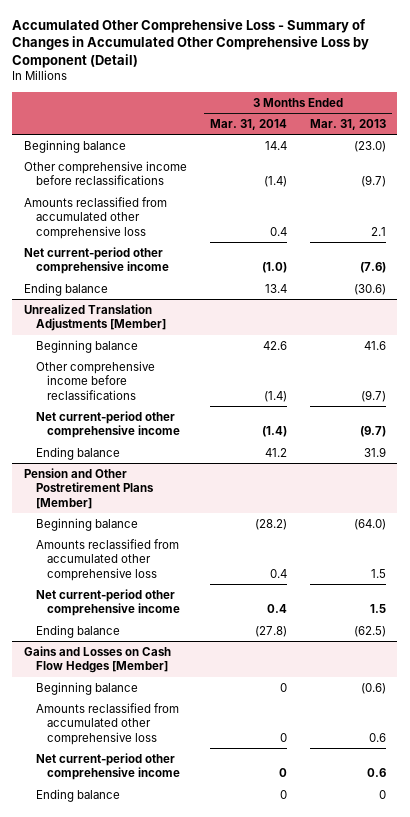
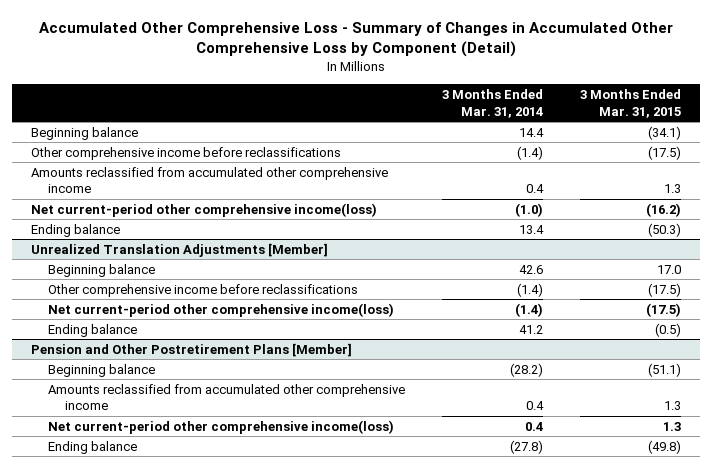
- | 3 Months Ended Mar. 31, 2014 | 3 Months Ended Mar. 31, 2013
+ | 3 Months Ended Mar. 31, 2014 | 3 Months Ended Mar. 31, 2015
- Amounts reclassified from accumulated other comprehensive loss | 0.4 | 2.1
- Net current-period other comprehensive income | (1.0) | (7.6)
+ Amounts reclassified from accumulated other comprehensive income | 0.4 | 1.3
+ Net current-period other comprehensive income(loss) | (1.0) | (16.2)
@ Unrealized Translation Adjustments [Member]
- Net current-period other comprehensive income | (1.4) | (9.7)
+ Net current-period other comprehensive income(loss) | (1.4) | (17.5)
@ Pension and Other Postretirement Plans [Member]
- Amounts reclassified from accumulated other comprehensive loss | 0.4 | 1.5
- Net current-period other comprehensive income | 0.4 | 1.5
+ Amounts reclassified from accumulated other comprehensive income | 0.4 | 1.3
+ Net current-period other comprehensive income(loss) | 0.4 | 1.3
- Gains and Losses on Cash Flow Hedges [Member]
- Beginning balance | 0 | (0.6)
- Amounts reclassified from accumulated other comprehensive loss | 0 | 0.6
- Net current-period other comprehensive income | 0 | 0.6
- Ending balance | 0 | 0

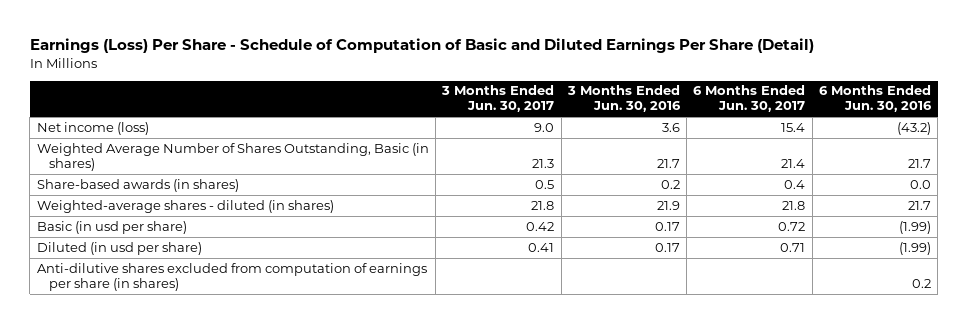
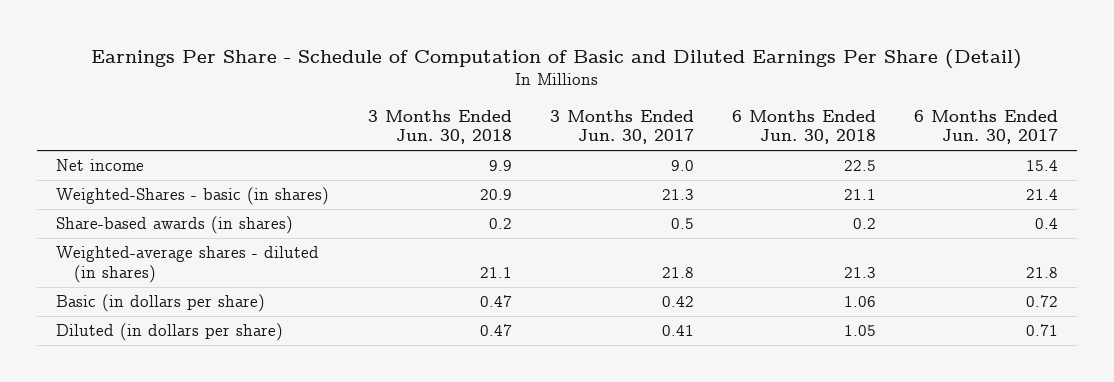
- Earnings (Loss) Per Share - Schedule of Computation of Basic and Diluted Earnings Per Share (Detail)
+ Earnings Per Share - Schedule of Computation of Basic and Diluted Earnings Per Share (Detail)
- | 3 Months Ended Jun. 30, 2017 | 3 Months Ended Jun. 30, 2016 | 6 Months Ended Jun. 30, 2017 | 6 Months Ended Jun. 30, 2016
+ | 3 Months Ended Jun. 30, 2018 | 3 Months Ended Jun. 30, 2017 | 6 Months Ended Jun. 30, 2018 | 6 Months Ended Jun. 30, 2017
- Net income (loss) | 9.0 | 3.6 | 15.4 | (43.2)
- Weighted Average Number of Shares Outstanding, Basic (in shares) | 21.3 | 21.7 | 21.4 | 21.7
+ Net income | 9.9 | 9.0 | 22.5 | 15.4
+ Weighted-Shares - basic (in shares) | 20.9 | 21.3 | 21.1 | 21.4
- Basic (in usd per share) | 0.42 | 0.17 | 0.72 | (1.99)
- Diluted (in usd per share) | 0.41 | 0.17 | 0.71 | (1.99)
- Anti-dilutive shares excluded from computation of earnings per share (in shares) | | | | 0.2
+ Basic (in dollars per share) | 0.47 | 0.42 | 1.06 | 0.72
+ Diluted (in dollars per share) | 0.47 | 0.41 | 1.05 | 0.71

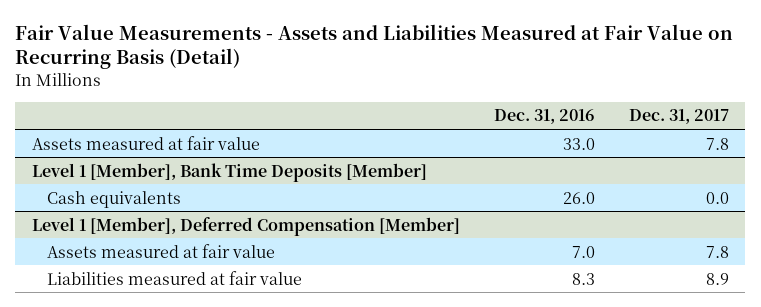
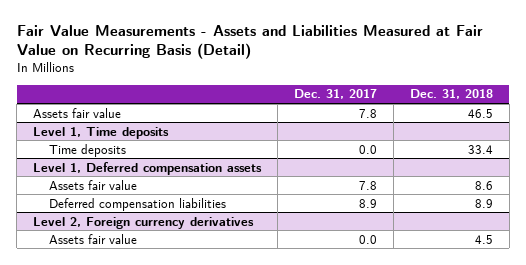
- | Dec. 31, 2016 | Dec. 31, 2017
+ | Dec. 31, 2017 | Dec. 31, 2018
- Assets measured at fair value | 33.0 | 7.8
- Level 1 [Member], Bank Time Deposits [Member]
- Cash equivalents | 26.0 | 0.0
- Level 1 [Member], Deferred Compensation [Member]
- Assets measured at fair value | 7.0 | 7.8
- Liabilities measured at fair value | 8.3 | 8.9
+ Assets fair value | 7.8 | 46.5
+ Level 1, Time deposits
+ Time deposits | 0.0 | 33.4
+ Level 1, Deferred compensation assets
+ Assets fair value | 7.8 | 8.6
+ Deferred compensation liabilities | 8.9 | 8.9
+ Level 2, Foreign currency derivatives
+ Assets fair value | 0.0 | 4.5

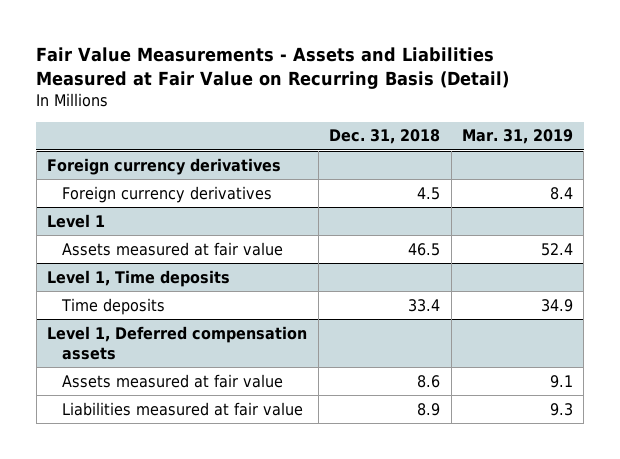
- | Dec. 31, 2017 | Dec. 31, 2018
+ | Dec. 31, 2018 | Mar. 31, 2019
- Assets fair value | 7.8 | 46.5
+ Foreign currency derivatives
+ Foreign currency derivatives | 4.5 | 8.4
+ Level 1
+ Assets measured at fair value | 46.5 | 52.4
@ Level 1, Deferred compensation assets
- Assets fair value | 7.8 | 8.6
- Deferred compensation liabilities | 8.9 | 8.9
- Level 2, Foreign currency derivatives
- Assets fair value | 0.0 | 4.5
@ Level 1, Deferred compensation assets
+ Assets measured at fair value | 8.6 | 9.1
+ Liabilities measured at fair value | 8.9 | 9.3

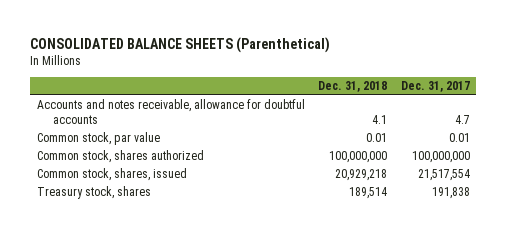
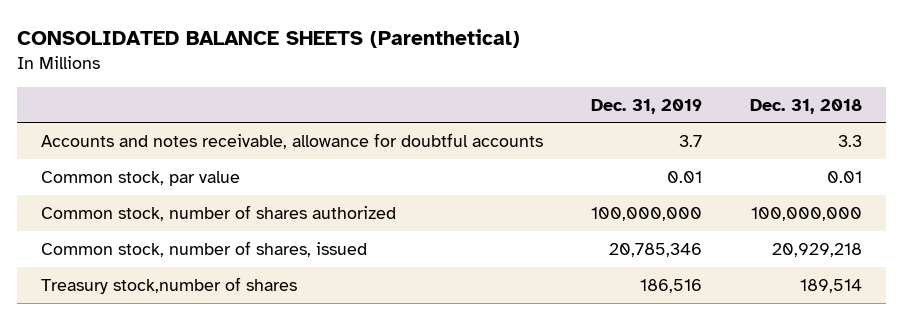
- | Dec. 31, 2018 | Dec. 31, 2017
+ | Dec. 31, 2019 | Dec. 31, 2018
- Accounts and notes receivable, allowance for doubtful accounts | 4.1 | 4.7
+ Accounts and notes receivable, allowance for doubtful accounts | 3.7 | 3.3
- Common stock, shares authorized | 100,000,000 | 100,000,000
- Common stock, shares, issued | 20,929,218 | 21,517,554
- Treasury stock, shares | 189,514 | 191,838
+ Common stock, number of shares authorized | 100,000,000 | 100,000,000
+ Common stock, number of shares, issued | 20,785,346 | 20,929,218
+ Treasury stock,number of shares | 186,516 | 189,514

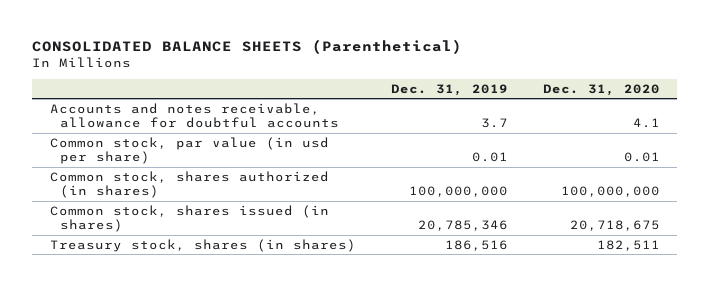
- | Dec. 31, 2019 | Dec. 31, 2018
+ | Dec. 31, 2019 | Dec. 31, 2020
- Common stock, par value | 0.01 | 0.01
- Common stock, number of shares authorized | 100,000,000 | 100,000,000
- Common stock, number of shares, issued | 20,785,346 | 20,929,218
- Treasury stock,number of shares | 186,516 | 189,514
+ Common stock, par value (in usd per share) | 0.01 | 0.01
+ Common stock, shares authorized (in shares) | 100,000,000 | 100,000,000
+ Common stock, shares issued (in shares) | 20,785,346 | 20,718,675
+ Treasury stock, shares (in shares) | 186,516 | 182,511

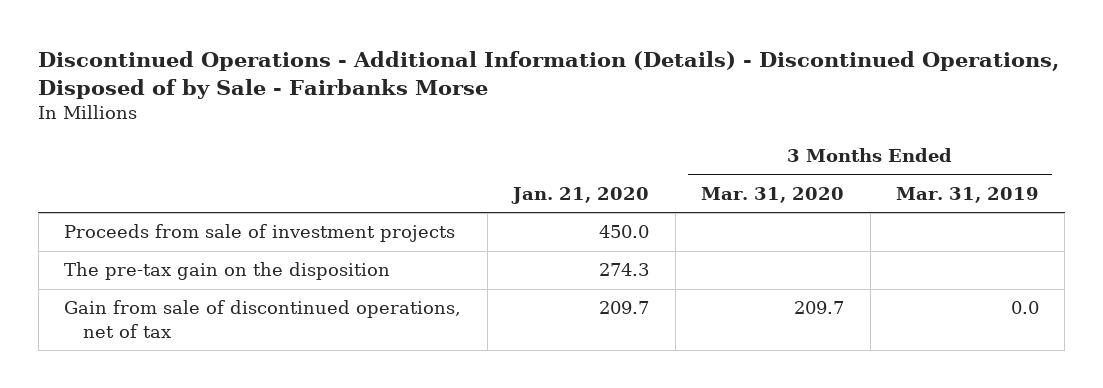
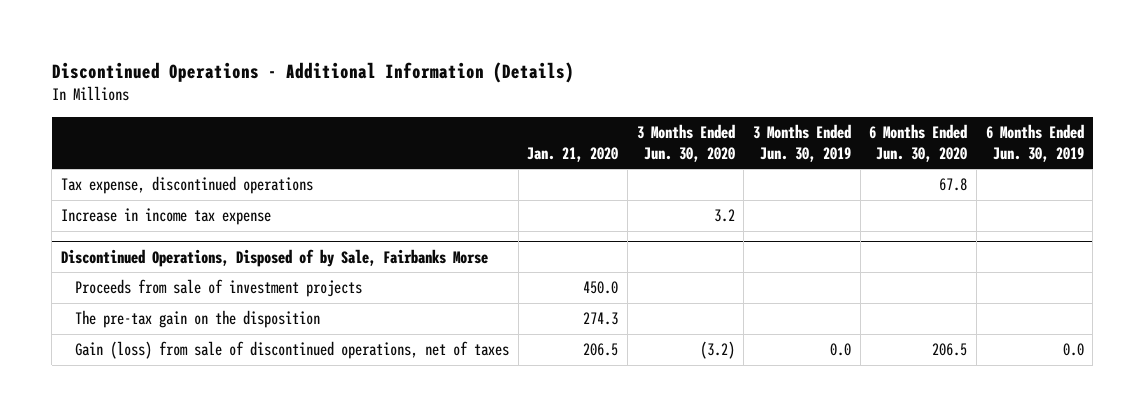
- Discontinued Operations - Additional Information (Details) - Discontinued Operations, Disposed of by Sale - Fairbanks Morse
+ Discontinued Operations - Additional Information (Details)
- | Jan. 21, 2020 | 3 Months Ended Mar. 31, 2020 | 3 Months Ended Mar. 31, 2019
+ | Jan. 21, 2020 | 3 Months Ended Jun. 30, 2020 | 3 Months Ended Jun. 30, 2019 | 6 Months Ended Jun. 30, 2020 | 6 Months Ended Jun. 30, 2019
+ Tax expense, discontinued operations | | | | 67.8 |
+ Increase in income tax expense | | 3.2 | | |
+ Discontinued Operations, Disposed of by Sale, Fairbanks Morse
- Gain from sale of discontinued operations, net of tax | 209.7 | 209.7 | 0.0
+ Gain (loss) from sale of discontinued operations, net of taxes | 206.5 | (3.2) | 0.0 | 206.5 | 0.0

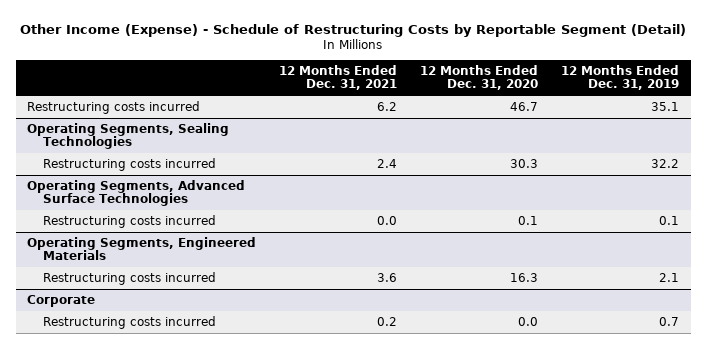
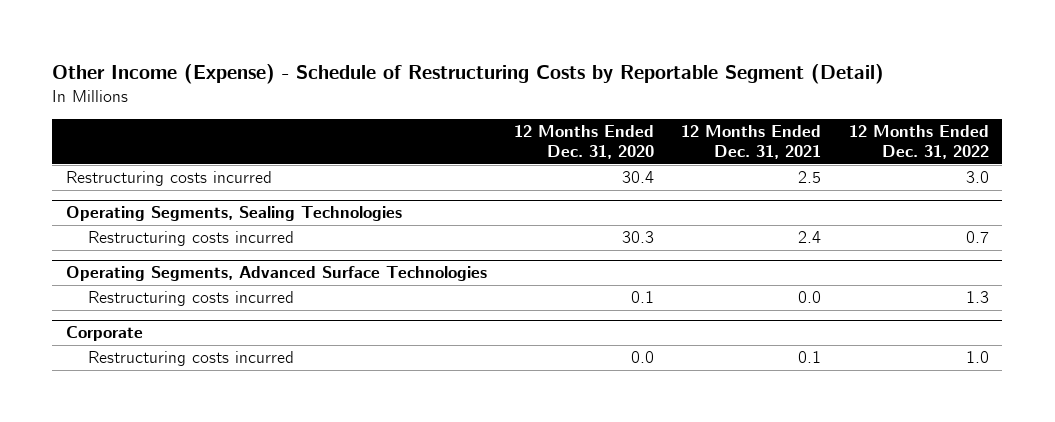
- | 12 Months Ended Dec. 31, 2021 | 12 Months Ended Dec. 31, 2020 | 12 Months Ended Dec. 31, 2019
+ | 12 Months Ended Dec. 31, 2020 | 12 Months Ended Dec. 31, 2021 | 12 Months Ended Dec. 31, 2022
- Restructuring costs incurred | 6.2 | 46.7 | 35.1
+ Restructuring costs incurred | 30.4 | 2.5 | 3.0
- Operating Segments, Engineered Materials
- Restructuring costs incurred | 3.6 | 16.3 | 2.1
@ Corporate
- Restructuring costs incurred | 0.2 | 0.0 | 0.7
+ Restructuring costs incurred | 0.0 | 0.1 | 1.0

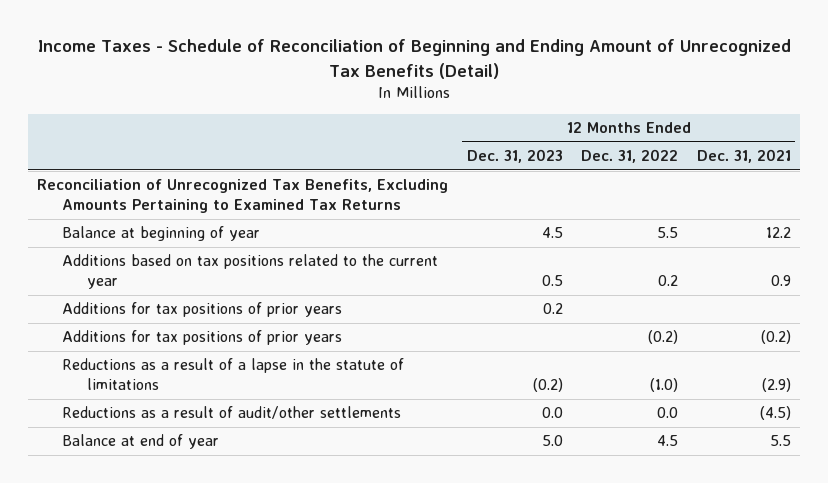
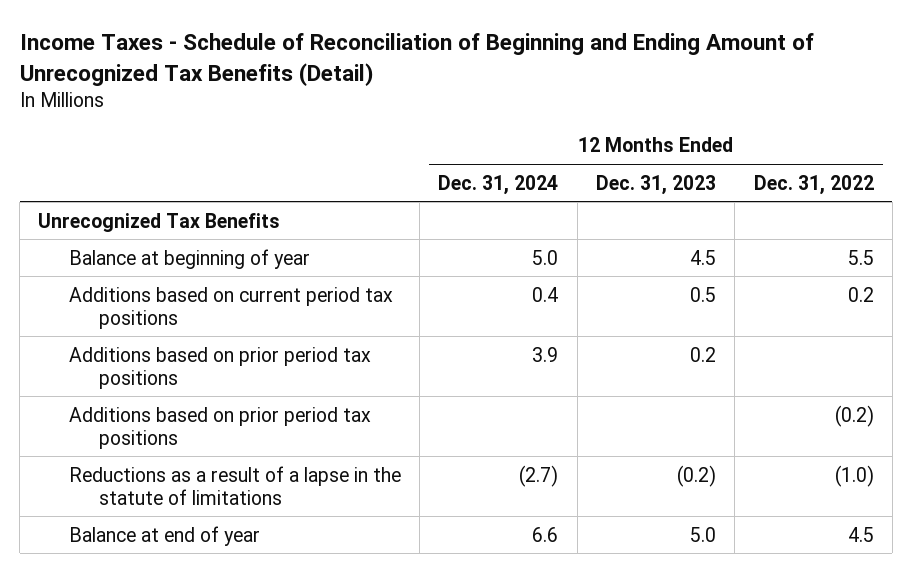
- | 12 Months Ended Dec. 31, 2023 | 12 Months Ended Dec. 31, 2022 | 12 Months Ended Dec. 31, 2021
+ | 12 Months Ended Dec. 31, 2024 | 12 Months Ended Dec. 31, 2023 | 12 Months Ended Dec. 31, 2022
- Reconciliation of Unrecognized Tax Benefits, Excluding Amounts Pertaining to Examined Tax Returns
+ Unrecognized Tax Benefits
- Additions based on tax positions related to the current year | 0.5 | 0.2 | 0.9
- Additions for tax positions of prior years | 0.2 | |
- Additions for tax positions of prior years | | (0.2) | (0.2)
+ Additions based on current period tax positions | 0.4 | 0.5 | 0.2
+ Additions based on prior period tax positions | 3.9 | 0.2 |
+ Additions based on prior period tax positions | | | (0.2)
- Reductions as a result of audit/other settlements | 0.0 | 0.0 | (4.5)

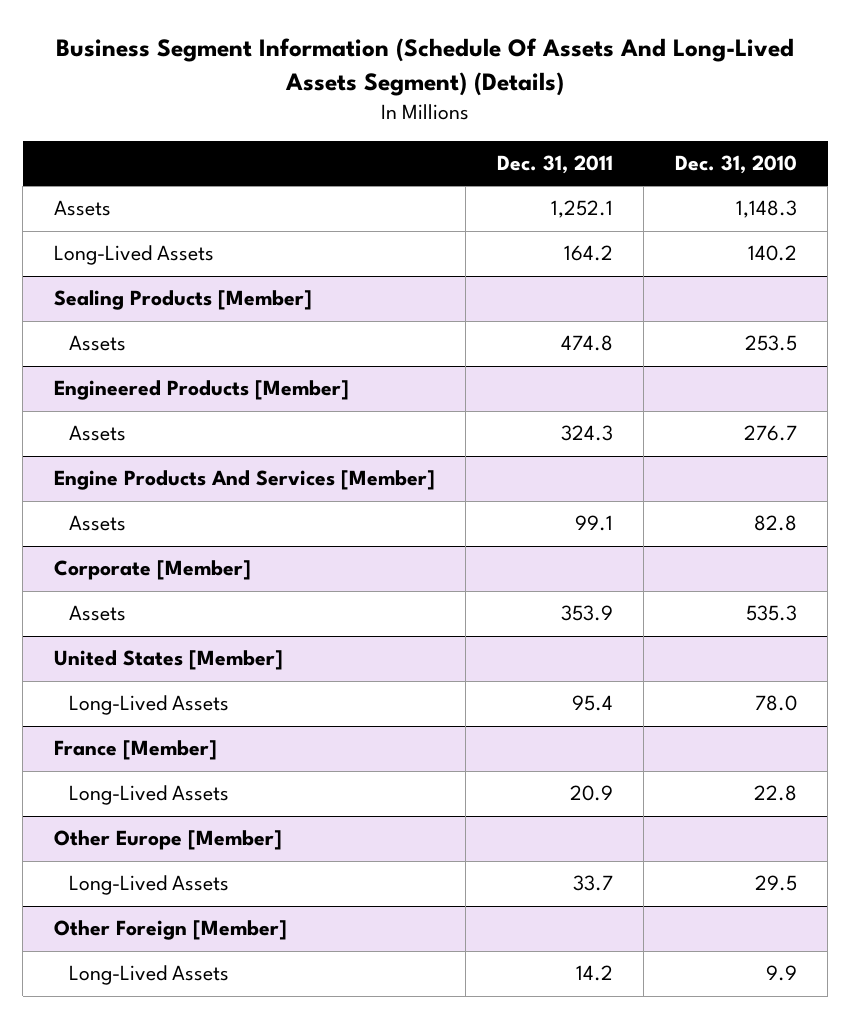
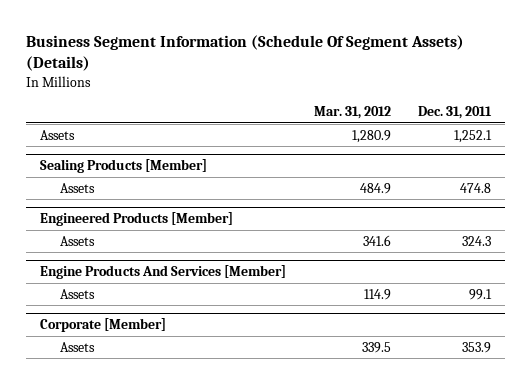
- Business Segment Information (Schedule Of Assets And Long-Lived Assets Segment) (Details)
+ Business Segment Information (Schedule Of Segment Assets) (Details)
- | Dec. 31, 2011 | Dec. 31, 2010
+ | Mar. 31, 2012 | Dec. 31, 2011
- Long-Lived Assets | 164.2 | 140.2
- United States [Member]
- Long-Lived Assets | 95.4 | 78.0
- France [Member]
- Long-Lived Assets | 20.9 | 22.8
- Other Europe [Member]
- Long-Lived Assets | 33.7 | 29.5
- Other Foreign [Member]
- Long-Lived Assets | 14.2 | 9.9

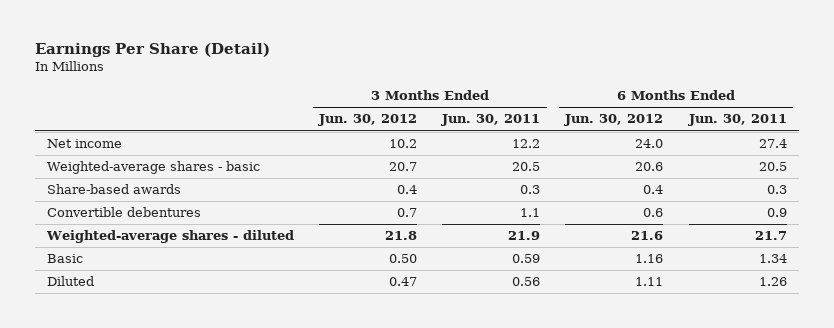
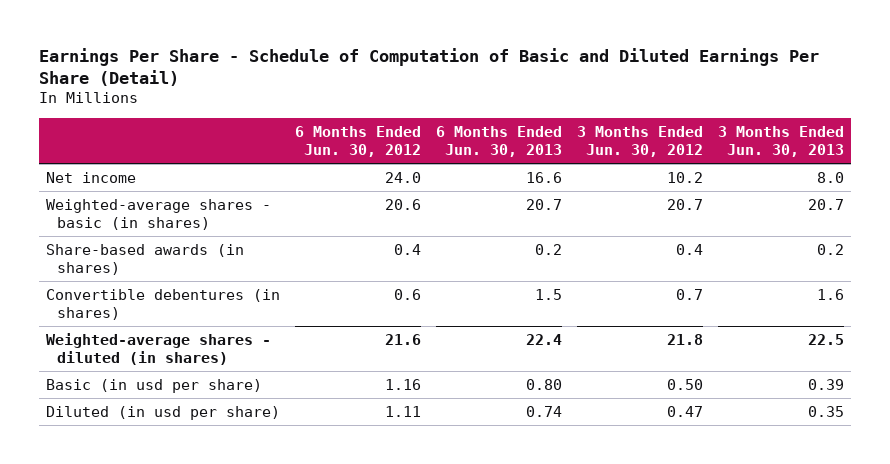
- Earnings Per Share (Detail)
+ Earnings Per Share - Schedule of Computation of Basic and Diluted Earnings Per Share (Detail)
- | 3 Months Ended Jun. 30, 2012 | 3 Months Ended Jun. 30, 2011 | 6 Months Ended Jun. 30, 2012 | 6 Months Ended Jun. 30, 2011
+ | 6 Months Ended Jun. 30, 2012 | 6 Months Ended Jun. 30, 2013 | 3 Months Ended Jun. 30, 2012 | 3 Months Ended Jun. 30, 2013
- Weighted-average shares - basic | 20.7 | 20.5 | 20.6 | 20.5
- Share-based awards | 0.4 | 0.3 | 0.4 | 0.3
- Convertible debentures | 0.7 | 1.1 | 0.6 | 0.9
- Weighted-average shares - diluted | 21.8 | 21.9 | 21.6 | 21.7
- Basic | 0.50 | 0.59 | 1.16 | 1.34
- Diluted | 0.47 | 0.56 | 1.11 | 1.26
+ Weighted-average shares - basic (in shares) | 20.6 | 20.7 | 20.7 | 20.7
+ Share-based awards (in shares) | 0.4 | 0.2 | 0.4 | 0.2
+ Convertible debentures (in shares) | 0.6 | 1.5 | 0.7 | 1.6
+ Weighted-average shares - diluted (in shares) | 21.6 | 22.4 | 21.8 | 22.5
+ Basic (in usd per share) | 1.16 | 0.80 | 0.50 | 0.39
+ Diluted (in usd per share) | 1.11 | 0.74 | 0.47 | 0.35

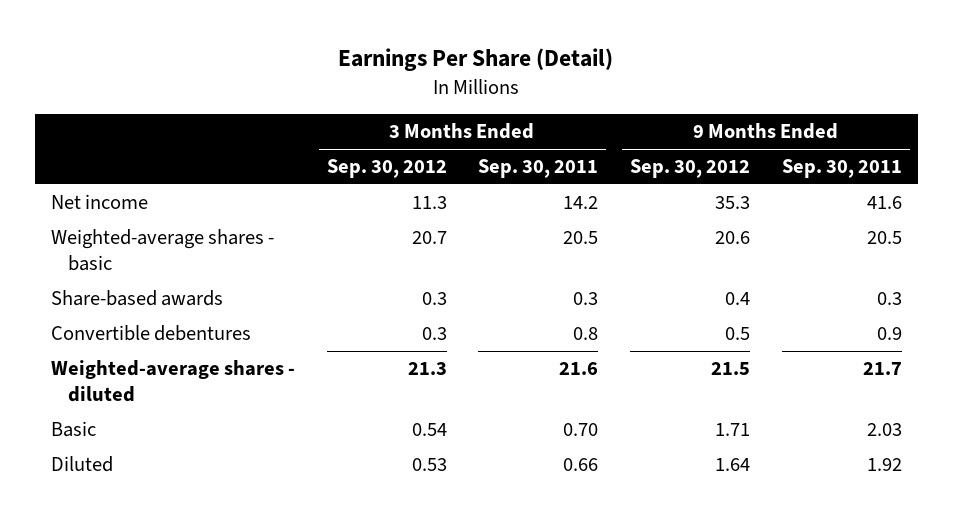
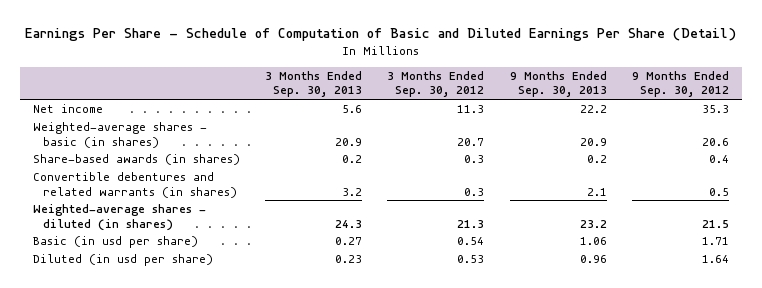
- Earnings Per Share (Detail)
+ Earnings Per Share - Schedule of Computation of Basic and Diluted Earnings Per Share (Detail)
- | 3 Months Ended Sep. 30, 2012 | 3 Months Ended Sep. 30, 2011 | 9 Months Ended Sep. 30, 2012 | 9 Months Ended Sep. 30, 2011
+ | 3 Months Ended Sep. 30, 2013 | 3 Months Ended Sep. 30, 2012 | 9 Months Ended Sep. 30, 2013 | 9 Months Ended Sep. 30, 2012
- Weighted-average shares - basic | 20.7 | 20.5 | 20.6 | 20.5
- Share-based awards | 0.3 | 0.3 | 0.4 | 0.3
- Convertible debentures | 0.3 | 0.8 | 0.5 | 0.9
- Weighted-average shares - diluted | 21.3 | 21.6 | 21.5 | 21.7
- Basic | 0.54 | 0.70 | 1.71 | 2.03
- Diluted | 0.53 | 0.66 | 1.64 | 1.92
+ Weighted-average shares - basic (in shares) | 20.9 | 20.7 | 20.9 | 20.6
+ Share-based awards (in shares) | 0.2 | 0.3 | 0.2 | 0.4
+ Convertible debentures and related warrants (in shares) | 3.2 | 0.3 | 2.1 | 0.5
+ Weighted-average shares - diluted (in shares) | 24.3 | 21.3 | 23.2 | 21.5
+ Basic (in usd per share) | 0.27 | 0.54 | 1.06 | 1.71
+ Diluted (in usd per share) | 0.23 | 0.53 | 0.96 | 1.64

